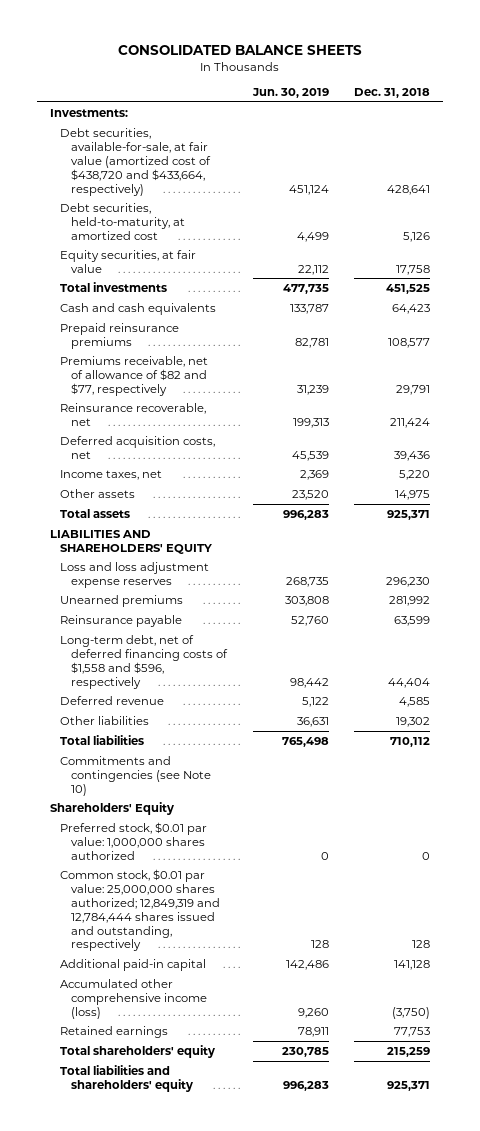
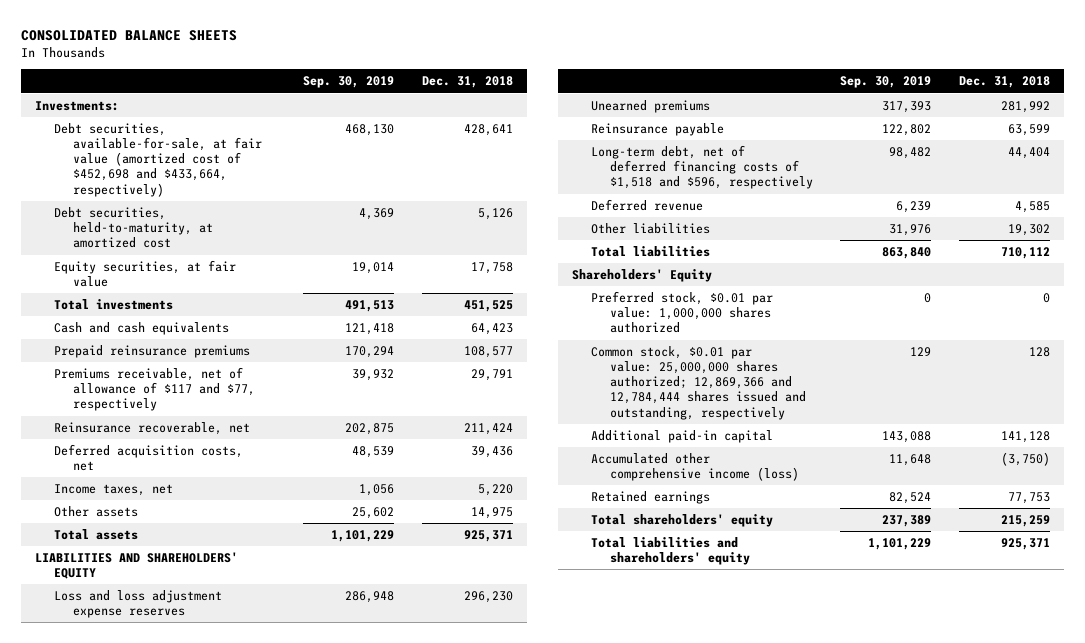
- | Jun. 30, 2019 | Dec. 31, 2018
+ | Sep. 30, 2019 | Dec. 31, 2018
- Debt securities, available-for-sale, at fair value (amortized cost of $438,720 and $433,664, respectively) | 451,124 | 428,641
+ Debt securities, available-for-sale, at fair value (amortized cost of $452,698 and $433,664, respectively) | 468,130 | 428,641
- Premiums receivable, net of allowance of $82 and $77, respectively | 31,239 | 29,791
+ Premiums receivable, net of allowance of $117 and $77, respectively | 39,932 | 29,791
- Long-term debt, net of deferred financing costs of $1,558 and $596, respectively | 98,442 | 44,404
+ Long-term debt, net of deferred financing costs of $1,518 and $596, respectively | 98,482 | 44,404
- Commitments and contingencies (see Note 10)
- Common stock, $0.01 par value: 25,000,000 shares authorized; 12,849,319 and 12,784,444 shares issued and outstanding, respectively | 128 | 128
+ Common stock, $0.01 par value: 25,000,000 shares authorized; 12,869,366 and 12,784,444 shares issued and outstanding, respectively | 129 | 128

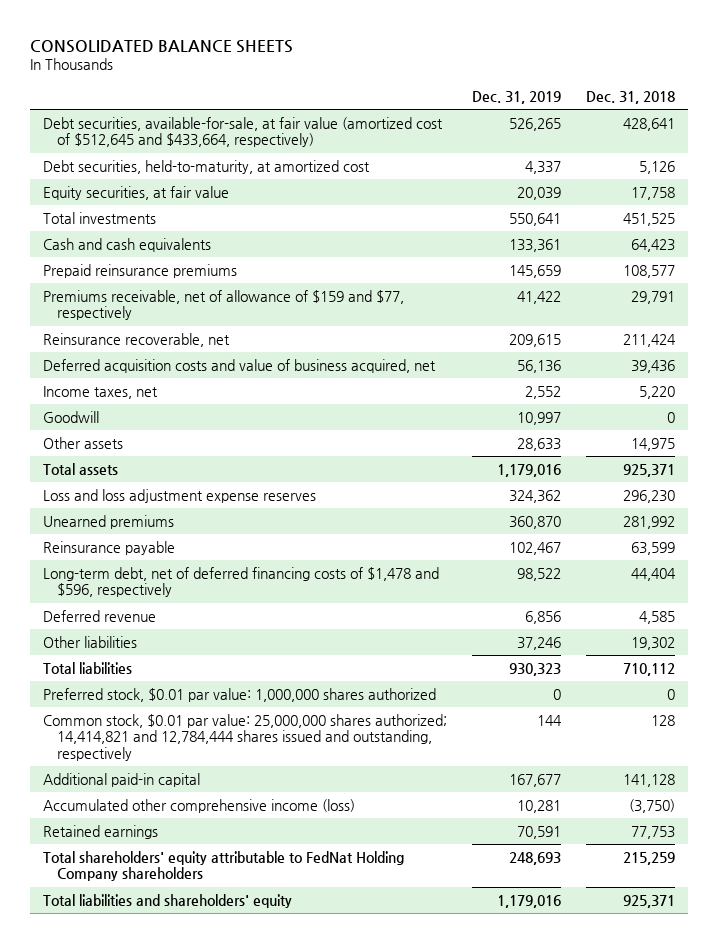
- | Sep. 30, 2019 | Dec. 31, 2018
+ | Dec. 31, 2019 | Dec. 31, 2018
- Investments:
- Debt securities, available-for-sale, at fair value (amortized cost of $452,698 and $433,664, respectively) | 468,130 | 428,641
+ Debt securities, available-for-sale, at fair value (amortized cost of $512,645 and $433,664, respectively) | 526,265 | 428,641
- Premiums receivable, net of allowance of $117 and $77, respectively | 39,932 | 29,791
+ Premiums receivable, net of allowance of $159 and $77, respectively | 41,422 | 29,791
- Deferred acquisition costs, net | 48,539 | 39,436
+ Deferred acquisition costs and value of business acquired, net | 56,136 | 39,436
+ Goodwill | 10,997 | 0
- LIABILITIES AND SHAREHOLDERS' EQUITY
- Long-term debt, net of deferred financing costs of $1,518 and $596, respectively | 98,482 | 44,404
+ Long-term debt, net of deferred financing costs of $1,478 and $596, respectively | 98,522 | 44,404
- Shareholders' Equity
- Common stock, $0.01 par value: 25,000,000 shares authorized; 12,869,366 and 12,784,444 shares issued and outstanding, respectively | 129 | 128
+ Common stock, $0.01 par value: 25,000,000 shares authorized; 14,414,821 and 12,784,444 shares issued and outstanding, respectively | 144 | 128
- Total shareholders' equity | 237,389 | 215,259
+ Total shareholders' equity attributable to FedNat Holding Company shareholders | 248,693 | 215,259

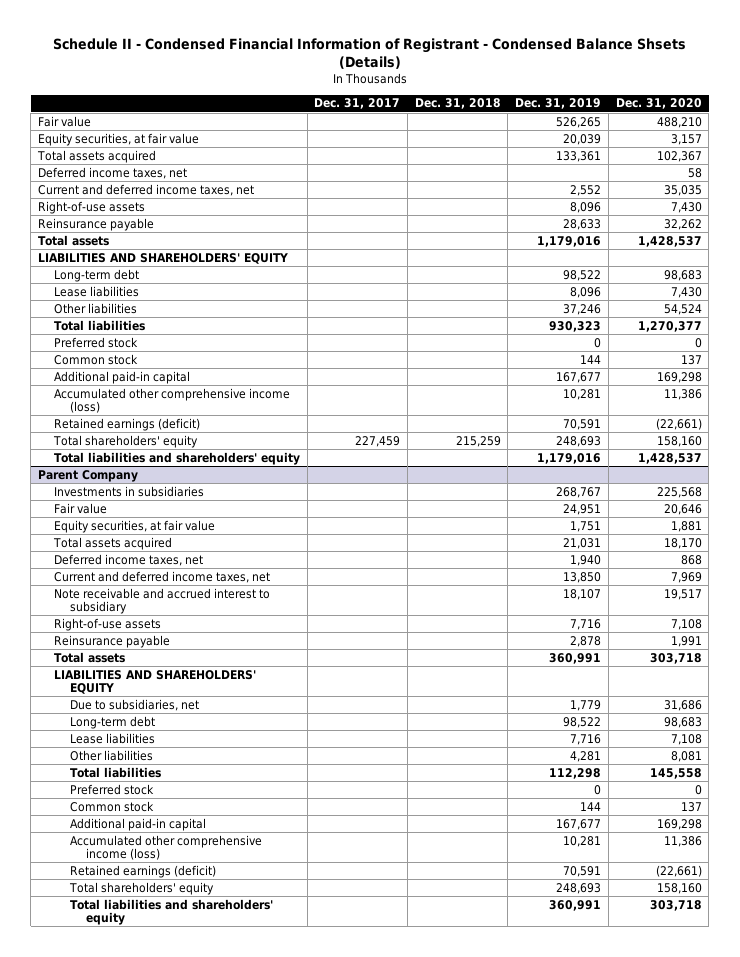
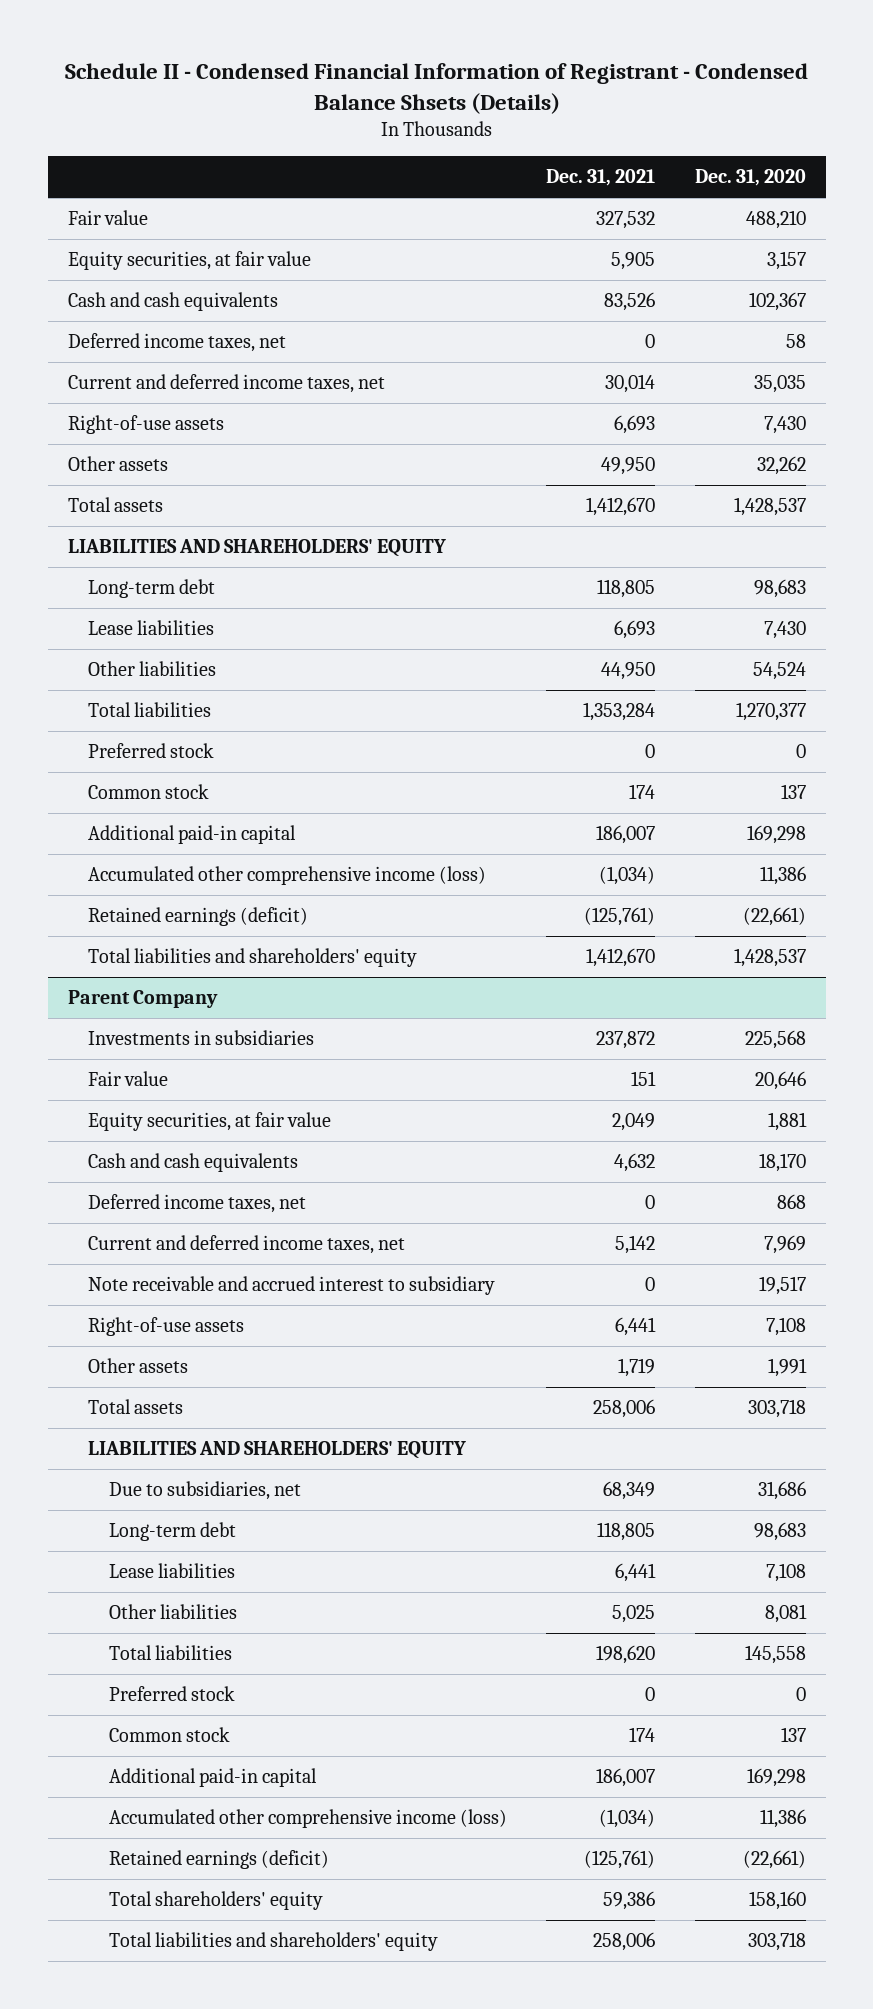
- | Dec. 31, 2017 | Dec. 31, 2018 | Dec. 31, 2019 | Dec. 31, 2020
+ | Dec. 31, 2021 | Dec. 31, 2020
- Total assets acquired | | | 133,361 | 102,367
+ Cash and cash equivalents | 83,526 | 102,367
- Reinsurance payable | | | 28,633 | 32,262
+ Other assets | 49,950 | 32,262
- Total shareholders' equity | 227,459 | 215,259 | 248,693 | 158,160
@ Parent Company
- Total assets acquired | | | 21,031 | 18,170
+ Cash and cash equivalents | 4,632 | 18,170
- Reinsurance payable | | | 2,878 | 1,991
+ Other assets | 1,719 | 1,991

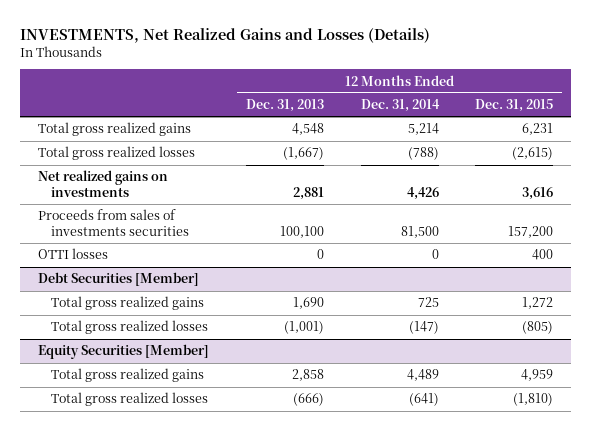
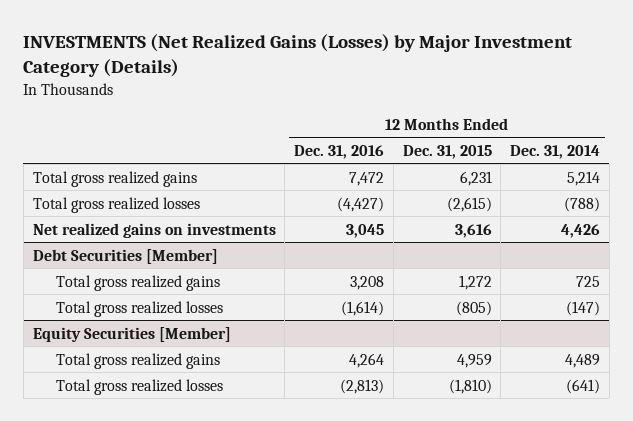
- INVESTMENTS, Net Realized Gains and Losses (Details)
+ INVESTMENTS (Net Realized Gains (Losses) by Major Investment Category (Details)
- | 12 Months Ended Dec. 31, 2013 | 12 Months Ended Dec. 31, 2014 | 12 Months Ended Dec. 31, 2015
+ | 12 Months Ended Dec. 31, 2016 | 12 Months Ended Dec. 31, 2015 | 12 Months Ended Dec. 31, 2014
- Proceeds from sales of investments securities | 100,100 | 81,500 | 157,200
- OTTI losses | 0 | 0 | 400

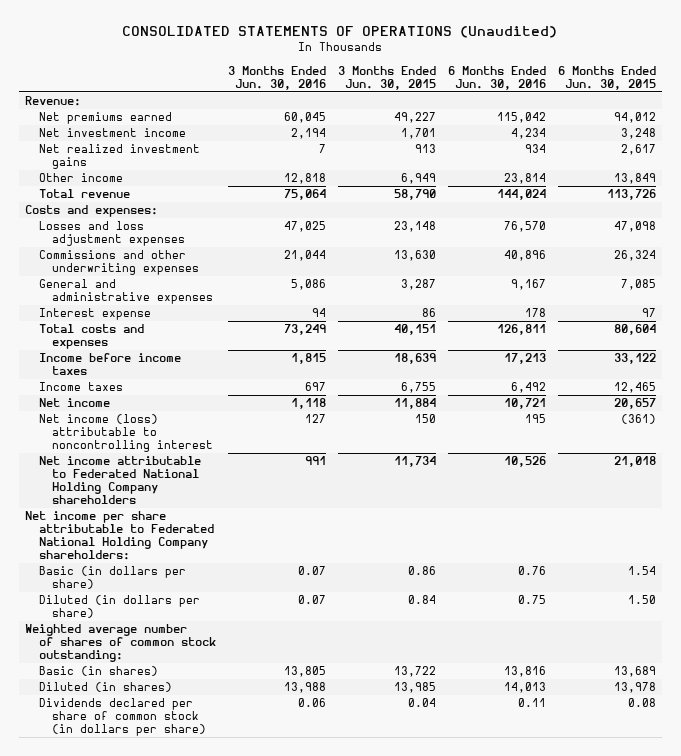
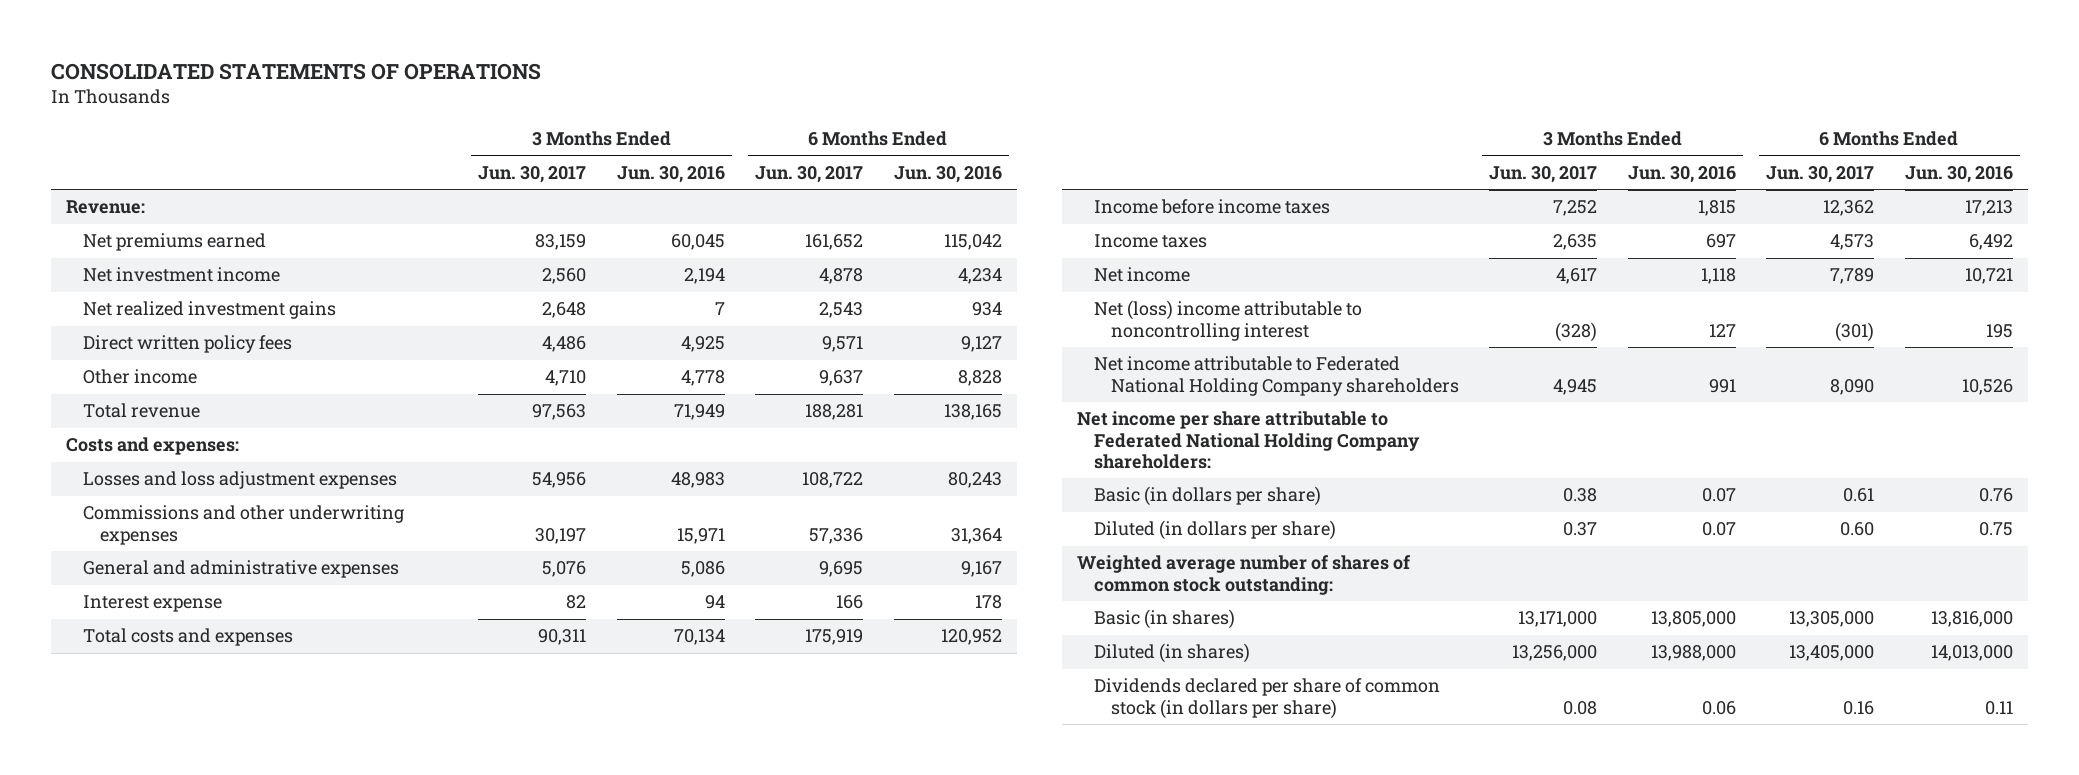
- CONSOLIDATED STATEMENTS OF OPERATIONS (Unaudited)
+ CONSOLIDATED STATEMENTS OF OPERATIONS
- | 3 Months Ended Jun. 30, 2016 | 3 Months Ended Jun. 30, 2015 | 6 Months Ended Jun. 30, 2016 | 6 Months Ended Jun. 30, 2015
+ | 3 Months Ended Jun. 30, 2017 | 3 Months Ended Jun. 30, 2016 | 6 Months Ended Jun. 30, 2017 | 6 Months Ended Jun. 30, 2016
- Other income | 12,818 | 6,949 | 23,814 | 13,849
- Total revenue | 75,064 | 58,790 | 144,024 | 113,726
+ Direct written policy fees | 4,486 | 4,925 | 9,571 | 9,127
+ Other income | 4,710 | 4,778 | 9,637 | 8,828
+ Total revenue | 97,563 | 71,949 | 188,281 | 138,165
- Losses and loss adjustment expenses | 47,025 | 23,148 | 76,570 | 47,098
- Commissions and other underwriting expenses | 21,044 | 13,630 | 40,896 | 26,324
+ Losses and loss adjustment expenses | 54,956 | 48,983 | 108,722 | 80,243
+ Commissions and other underwriting expenses | 30,197 | 15,971 | 57,336 | 31,364
- Total costs and expenses | 73,249 | 40,151 | 126,811 | 80,604
+ Total costs and expenses | 90,311 | 70,134 | 175,919 | 120,952
- Net income (loss) attributable to noncontrolling interest | 127 | 150 | 195 | (361)
+ Net (loss) income attributable to noncontrolling interest | (328) | 127 | (301) | 195
- Basic (in shares) | 13,805 | 13,722 | 13,816 | 13,689
- Diluted (in shares) | 13,988 | 13,985 | 14,013 | 13,978
+ Basic (in shares) | 13,171,000 | 13,805,000 | 13,305,000 | 13,816,000
+ Diluted (in shares) | 13,256,000 | 13,988,000 | 13,405,000 | 14,013,000

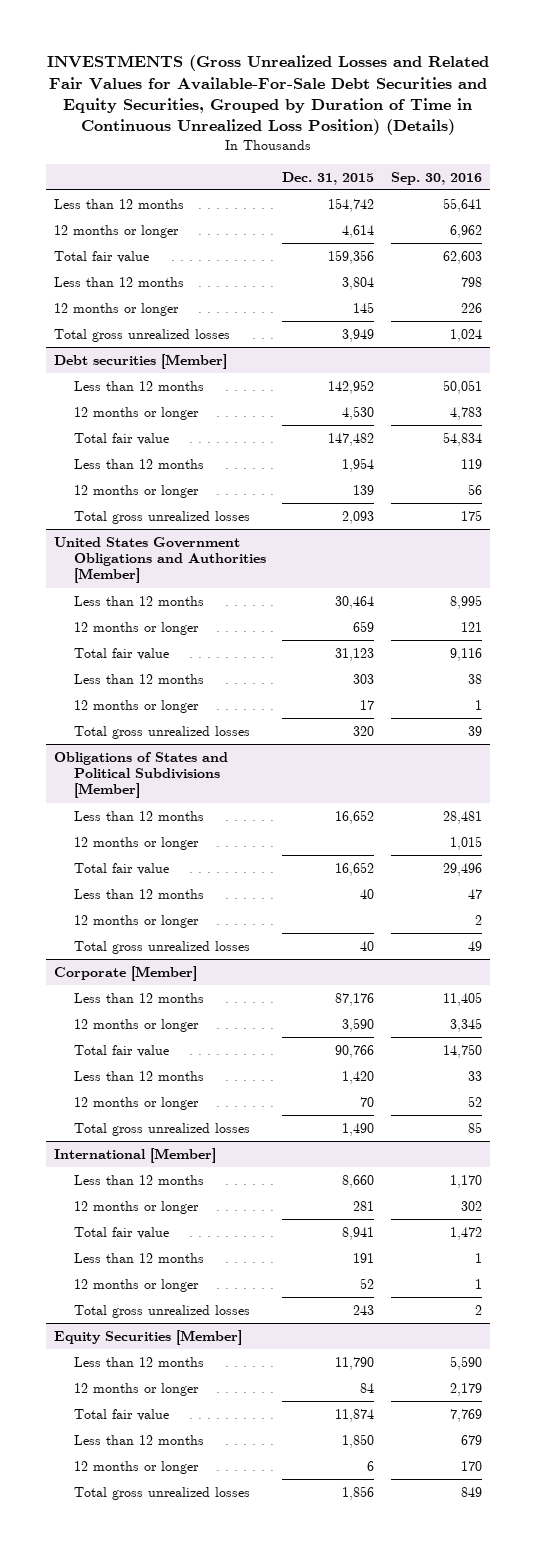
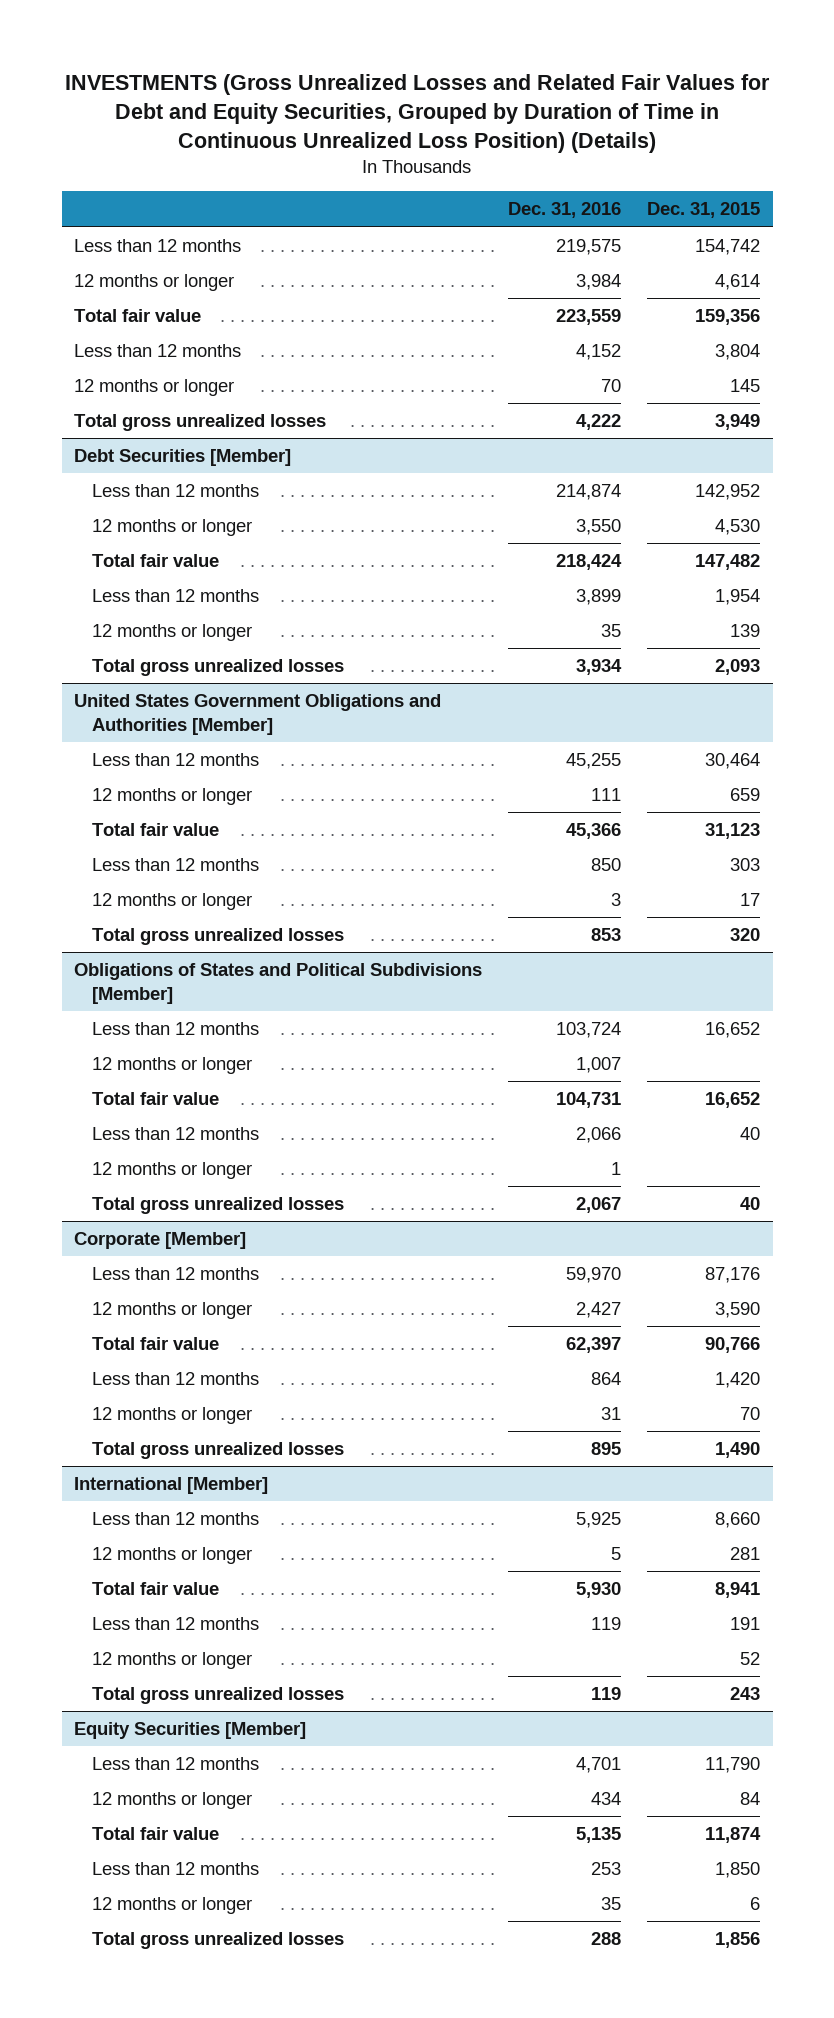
- INVESTMENTS (Gross Unrealized Losses and Related Fair Values for Available-For-Sale Debt Securities and Equity Securities, Grouped by Duration of Time in Continuous Unrealized Loss Position) (Details)
+ INVESTMENTS (Gross Unrealized Losses and Related Fair Values for Debt and Equity Securities, Grouped by Duration of Time in Continuous Unrealized Loss Position) (Details)
- | Dec. 31, 2015 | Sep. 30, 2016
+ | Dec. 31, 2016 | Dec. 31, 2015
- Debt securities [Member]
+ Debt Securities [Member]

